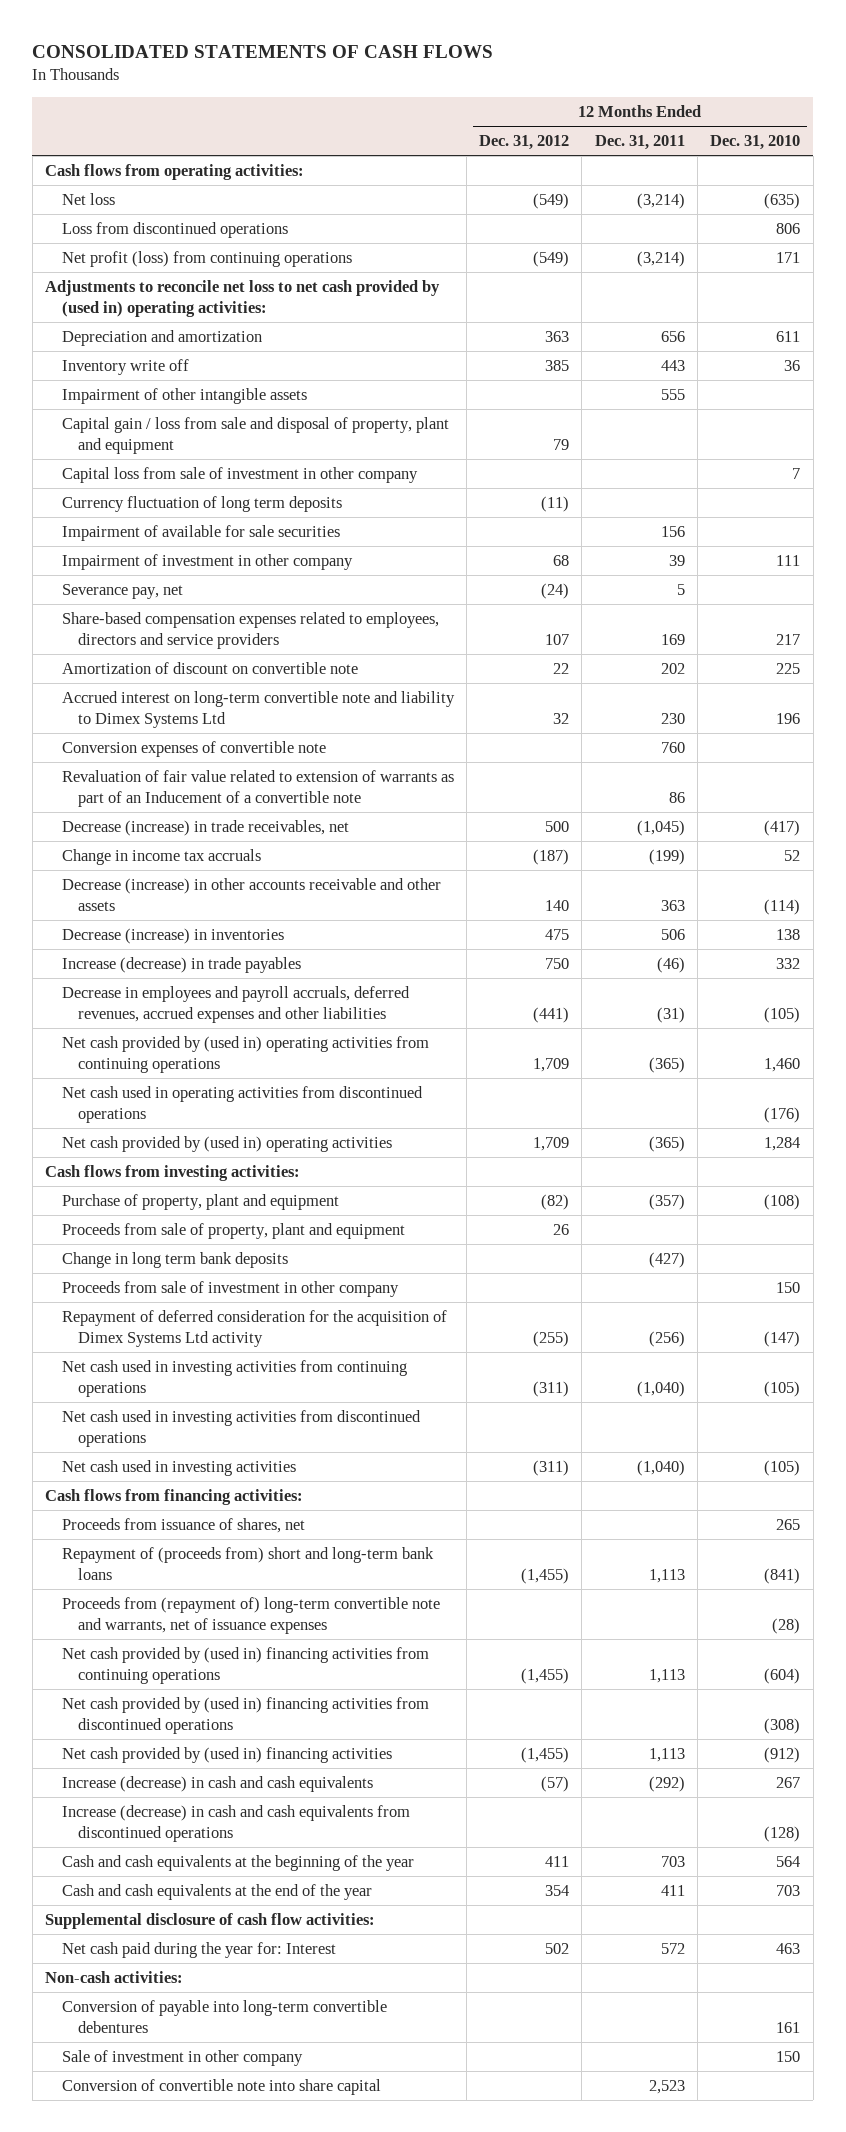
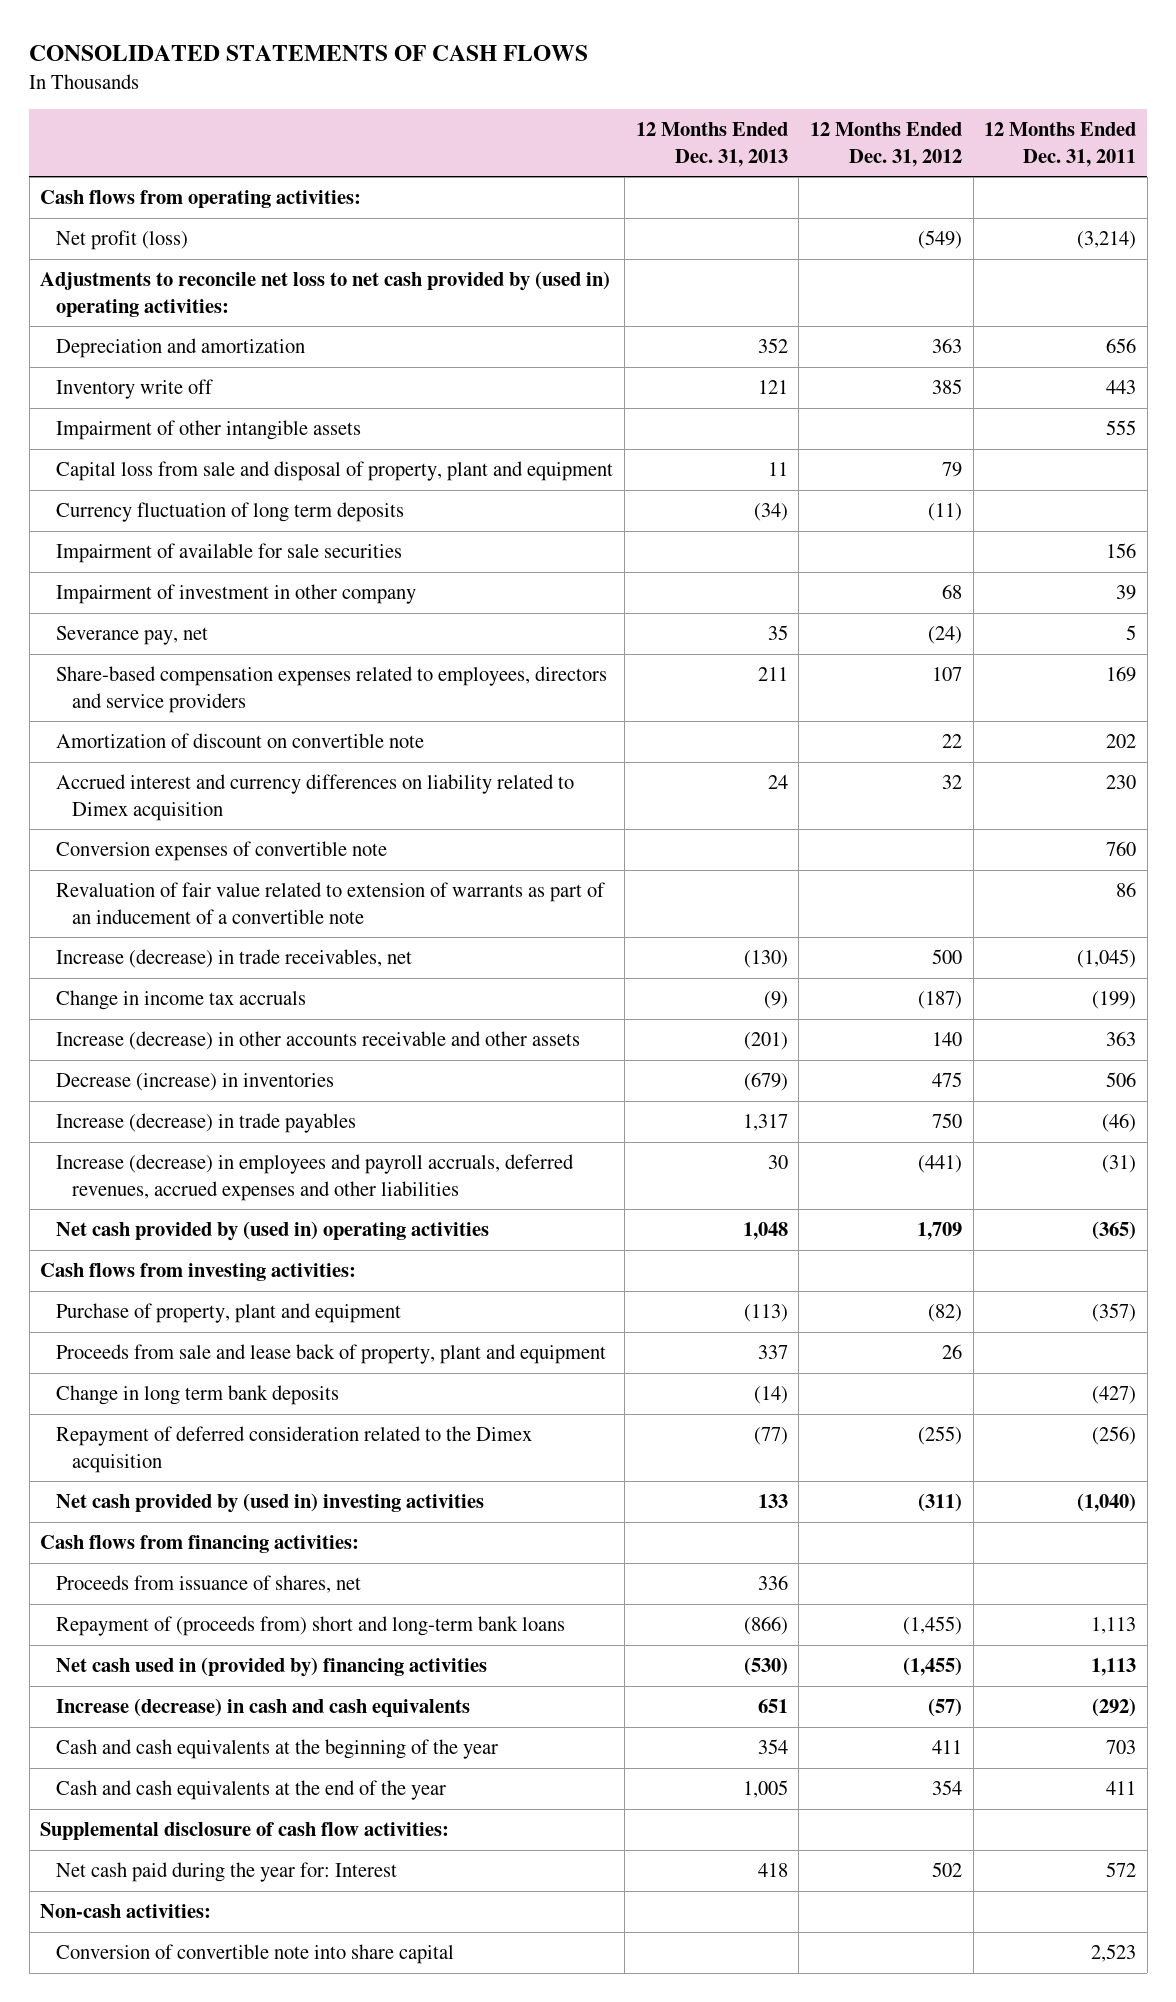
- | 12 Months Ended Dec. 31, 2012 | 12 Months Ended Dec. 31, 2011 | 12 Months Ended Dec. 31, 2010
+ | 12 Months Ended Dec. 31, 2013 | 12 Months Ended Dec. 31, 2012 | 12 Months Ended Dec. 31, 2011
- Net loss | (549) | (3,214) | (635)
- Loss from discontinued operations | | | 806
- Net profit (loss) from continuing operations | (549) | (3,214) | 171
+ Net profit (loss) | | (549) | (3,214)
- Capital gain / loss from sale and disposal of property, plant and equipment | 79 | |
- Capital loss from sale of investment in other company | | | 7
+ Capital loss from sale and disposal of property, plant and equipment | 11 | 79 |
- Accrued interest on long-term convertible note and liability to Dimex Systems Ltd | 32 | 230 | 196
+ Accrued interest and currency differences on liability related to Dimex acquisition | 24 | 32 | 230
- Revaluation of fair value related to extension of warrants as part of an Inducement of a convertible note | | 86 |
- Decrease (increase) in trade receivables, net | 500 | (1,045) | (417)
+ Revaluation of fair value related to extension of warrants as part of an inducement of a convertible note | | | 86
+ Increase (decrease) in trade receivables, net | (130) | 500 | (1,045)
- Decrease (increase) in other accounts receivable and other assets | 140 | 363 | (114)
+ Increase (decrease) in other accounts receivable and other assets | (201) | 140 | 363
- Decrease in employees and payroll accruals, deferred revenues, accrued expenses and other liabilities | (441) | (31) | (105)
- Net cash provided by (used in) operating activities from continuing operations | 1,709 | (365) | 1,460
- Net cash used in operating activities from discontinued operations | | | (176)
+ Increase (decrease) in employees and payroll accruals, deferred revenues, accrued expenses and other liabilities | 30 | (441) | (31)
- Proceeds from sale of property, plant and equipment | 26 | |
+ Proceeds from sale and lease back of property, plant and equipment | 337 | 26 |
- Proceeds from sale of investment in other company | | | 150
- Repayment of deferred consideration for the acquisition of Dimex Systems Ltd activity | (255) | (256) | (147)
- Net cash used in investing activities from continuing operations | (311) | (1,040) | (105)
- Net cash used in investing activities from discontinued operations
- Net cash used in investing activities | (311) | (1,040) | (105)
+ Repayment of deferred consideration related to the Dimex acquisition | (77) | (255) | (256)
+ Net cash provided by (used in) investing activities | 133 | (311) | (1,040)
- Proceeds from (repayment of) long-term convertible note and warrants, net of issuance expenses | | | (28)
- Net cash provided by (used in) financing activities from continuing operations | (1,455) | 1,113 | (604)
- Net cash provided by (used in) financing activities from discontinued operations | | | (308)
- Net cash provided by (used in) financing activities | (1,455) | 1,113 | (912)
+ Net cash used in (provided by) financing activities | (530) | (1,455) | 1,113
- Increase (decrease) in cash and cash equivalents from discontinued operations | | | (128)
- Conversion of payable into long-term convertible debentures | | | 161
- Sale of investment in other company | | | 150

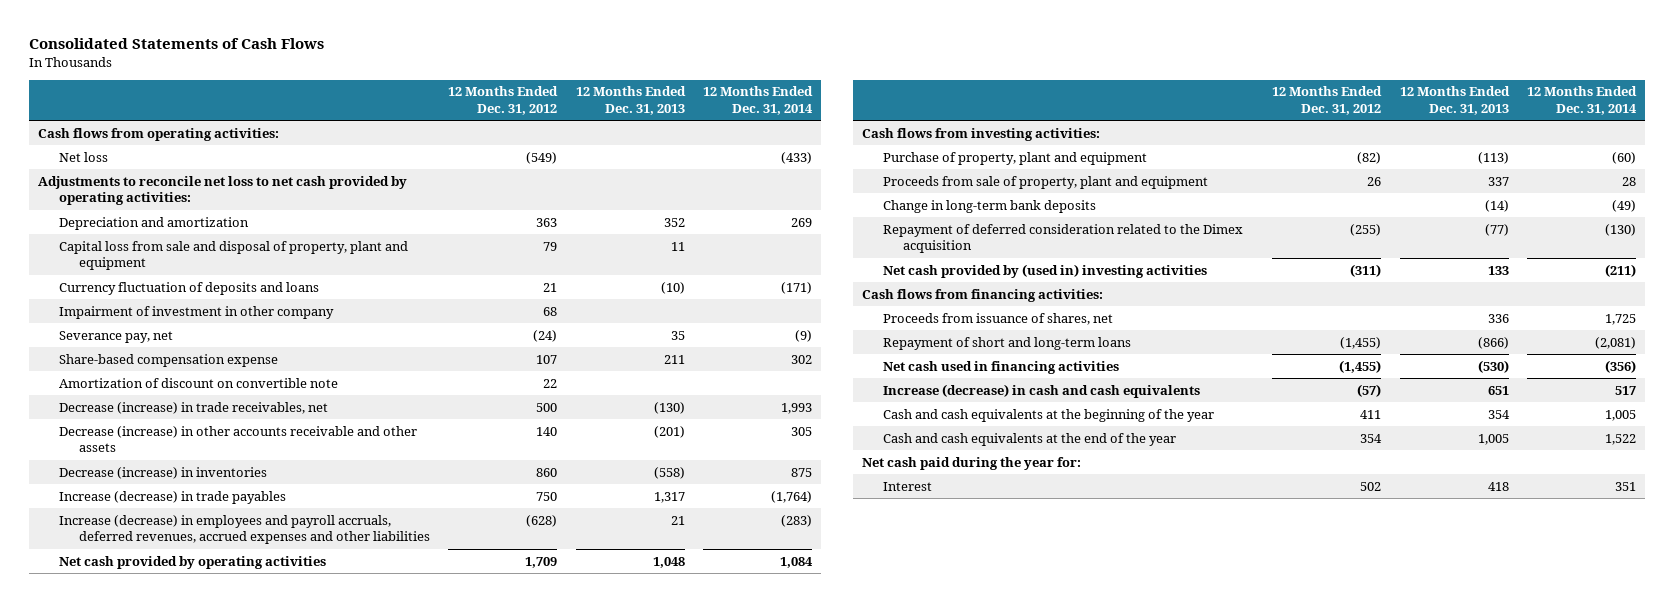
- CONSOLIDATED STATEMENTS OF CASH FLOWS
+ Consolidated Statements of Cash Flows
- | 12 Months Ended Dec. 31, 2013 | 12 Months Ended Dec. 31, 2012 | 12 Months Ended Dec. 31, 2011
+ | 12 Months Ended Dec. 31, 2012 | 12 Months Ended Dec. 31, 2013 | 12 Months Ended Dec. 31, 2014
- Net profit (loss) | | (549) | (3,214)
- Adjustments to reconcile net loss to net cash provided by (used in) operating activities:
+ Net loss | (549) | | (433)
+ Adjustments to reconcile net loss to net cash provided by operating activities:
- Inventory write off | 121 | 385 | 443
- Impairment of other intangible assets | | | 555
- Currency fluctuation of long term deposits | (34) | (11) |
- Impairment of available for sale securities | | | 156
+ Currency fluctuation of deposits and loans | 21 | (10) | (171)
- Share-based compensation expenses related to employees, directors and service providers | 211 | 107 | 169
+ Share-based compensation expense | 107 | 211 | 302
- Accrued interest and currency differences on liability related to Dimex acquisition | 24 | 32 | 230
- Conversion expenses of convertible note | | | 760
- Revaluation of fair value related to extension of warrants as part of an inducement of a convertible note | | | 86
- Increase (decrease) in trade receivables, net | (130) | 500 | (1,045)
- Change in income tax accruals | (9) | (187) | (199)
- Increase (decrease) in other accounts receivable and other assets | (201) | 140 | 363
- Decrease (increase) in inventories | (679) | 475 | 506
+ Decrease (increase) in trade receivables, net | 500 | (130) | 1,993
+ Decrease (increase) in other accounts receivable and other assets | 140 | (201) | 305
+ Decrease (increase) in inventories | 860 | (558) | 875
- Increase (decrease) in employees and payroll accruals, deferred revenues, accrued expenses and other liabilities | 30 | (441) | (31)
- Net cash provided by (used in) operating activities | 1,048 | 1,709 | (365)
+ Increase (decrease) in employees and payroll accruals, deferred revenues, accrued expenses and other liabilities | (628) | 21 | (283)
+ Net cash provided by operating activities | 1,709 | 1,048 | 1,084
- Proceeds from sale and lease back of property, plant and equipment | 337 | 26 |
- Change in long term bank deposits | (14) | | (427)
+ Proceeds from sale of property, plant and equipment | 26 | 337 | 28
+ Change in long-term bank deposits | | (14) | (49)
- Repayment of (proceeds from) short and long-term bank loans | (866) | (1,455) | 1,113
- Net cash used in (provided by) financing activities | (530) | (1,455) | 1,113
+ Repayment of short and long-term loans | (1,455) | (866) | (2,081)
+ Net cash used in financing activities | (1,455) | (530) | (356)
- Supplemental disclosure of cash flow activities:
- Net cash paid during the year for: Interest | 418 | 502 | 572
- Non-cash activities:
- Conversion of convertible note into share capital | | | 2,523
+ Net cash paid during the year for:
+ Interest | 502 | 418 | 351

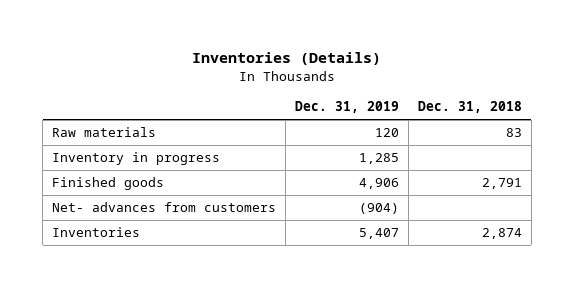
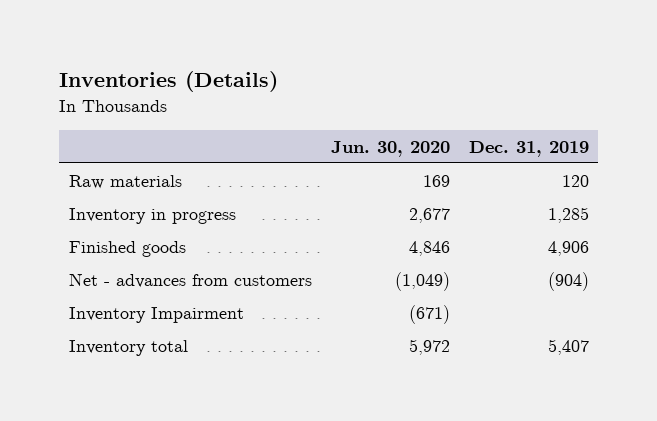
- | Dec. 31, 2019 | Dec. 31, 2018
+ | Jun. 30, 2020 | Dec. 31, 2019
- Net- advances from customers | (904) |
- Inventories | 5,407 | 2,874
+ Net - advances from customers | (1,049) | (904)
+ Inventory Impairment | (671) |
+ Inventory total | 5,972 | 5,407

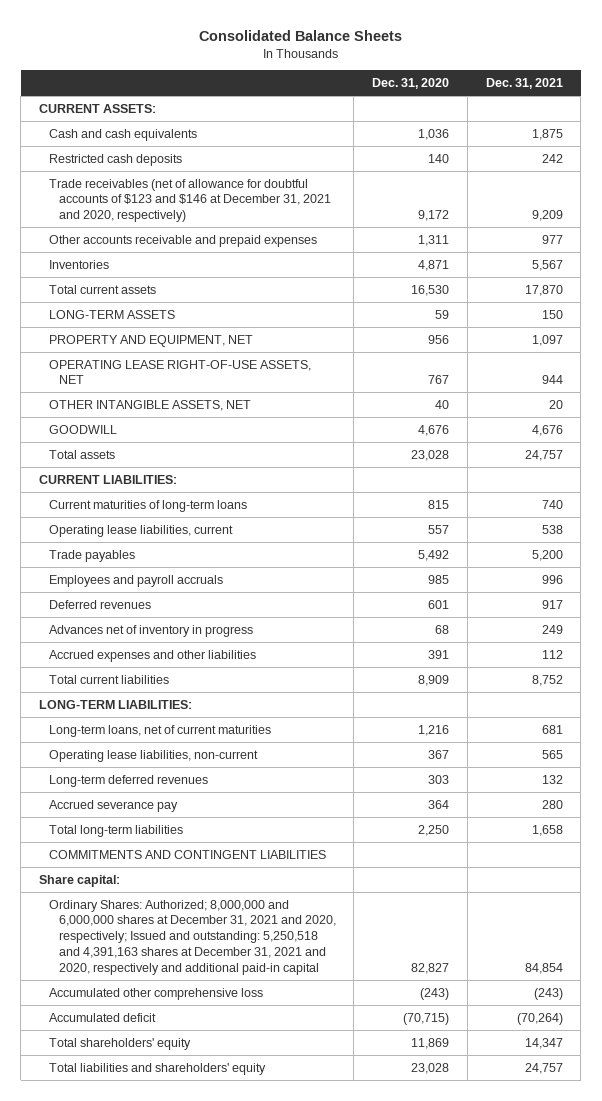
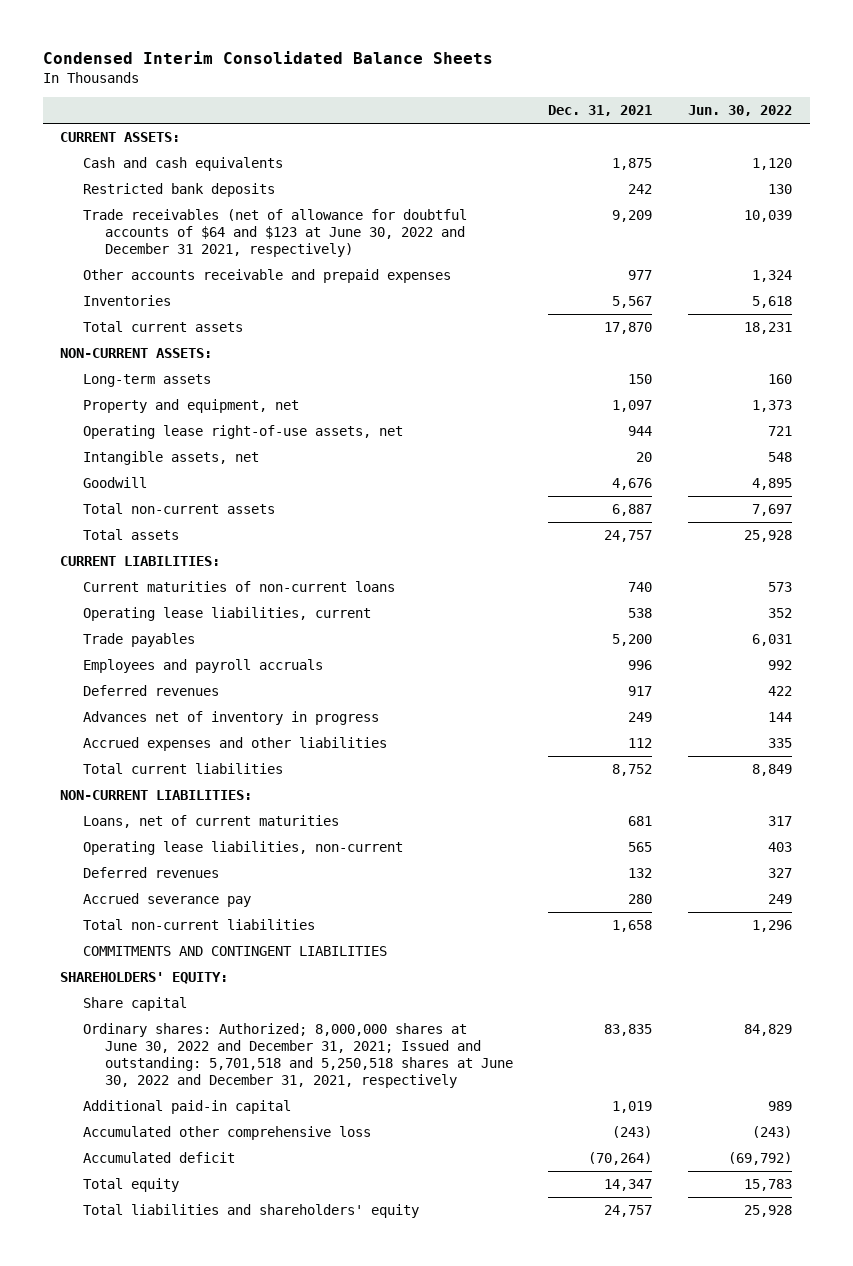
- Consolidated Balance Sheets
+ Condensed Interim Consolidated Balance Sheets
- | Dec. 31, 2020 | Dec. 31, 2021
+ | Dec. 31, 2021 | Jun. 30, 2022
- Restricted cash deposits | 140 | 242
- Trade receivables (net of allowance for doubtful accounts of $123 and $146 at December 31, 2021 and 2020, respectively) | 9,172 | 9,209
+ Restricted bank deposits | 242 | 130
+ Trade receivables (net of allowance for doubtful accounts of $64 and $123 at June 30, 2022 and December 31 2021, respectively) | 9,209 | 10,039
- LONG-TERM ASSETS | 59 | 150
- PROPERTY AND EQUIPMENT, NET | 956 | 1,097
- OPERATING LEASE RIGHT-OF-USE ASSETS, NET | 767 | 944
- OTHER INTANGIBLE ASSETS, NET | 40 | 20
- GOODWILL | 4,676 | 4,676
+ NON-CURRENT ASSETS:
+ Long-term assets | 150 | 160
+ Property and equipment, net | 1,097 | 1,373
+ Operating lease right-of-use assets, net | 944 | 721
+ Intangible assets, net | 20 | 548
+ Goodwill | 4,676 | 4,895
+ Total non-current assets | 6,887 | 7,697
- Current maturities of long-term loans | 815 | 740
+ Current maturities of non-current loans | 740 | 573
- LONG-TERM LIABILITIES:
- Long-term loans, net of current maturities | 1,216 | 681
+ NON-CURRENT LIABILITIES:
+ Loans, net of current maturities | 681 | 317
- Long-term deferred revenues | 303 | 132
+ Deferred revenues | 132 | 327
- Total long-term liabilities | 2,250 | 1,658
+ Total non-current liabilities | 1,658 | 1,296
- Share capital:
- Ordinary Shares: Authorized; 8,000,000 and 6,000,000 shares at December 31, 2021 and 2020, respectively; Issued and outstanding: 5,250,518 and 4,391,163 shares at December 31, 2021 and 2020, respectively and additional paid-in capital | 82,827 | 84,854
+ SHAREHOLDERS' EQUITY:
+ Share capital
+ Ordinary shares: Authorized; 8,000,000 shares at June 30, 2022 and December 31, 2021; Issued and outstanding: 5,701,518 and 5,250,518 shares at June 30, 2022 and December 31, 2021, respectively | 83,835 | 84,829
+ Additional paid-in capital | 1,019 | 989
- Total shareholders' equity | 11,869 | 14,347
+ Total equity | 14,347 | 15,783

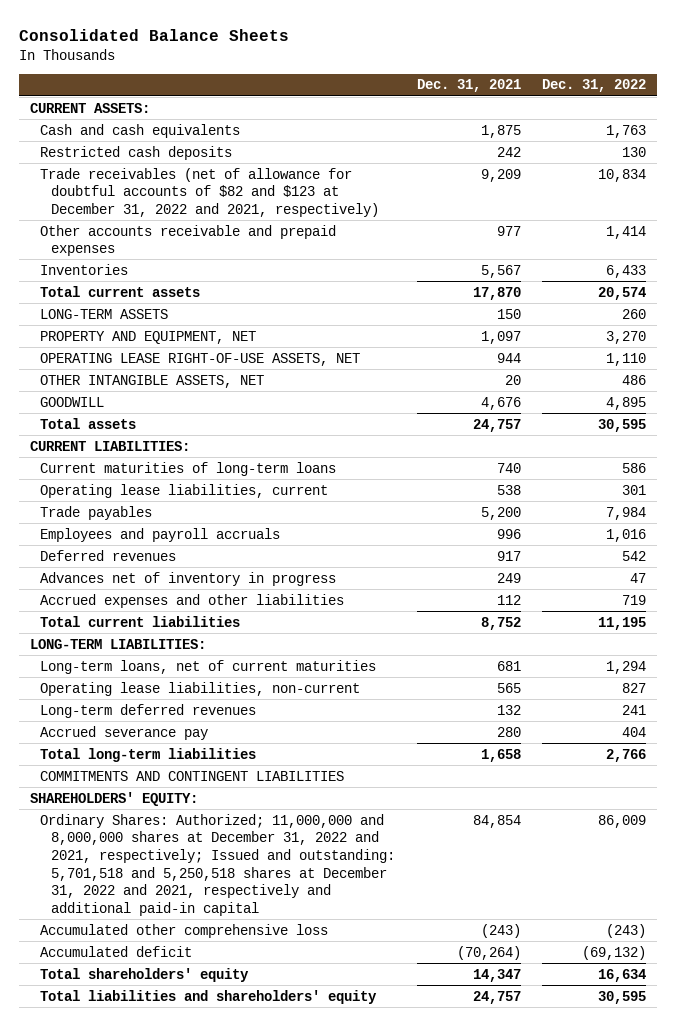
- Condensed Interim Consolidated Balance Sheets
+ Consolidated Balance Sheets
- | Dec. 31, 2021 | Jun. 30, 2022
+ | Dec. 31, 2021 | Dec. 31, 2022
- Restricted bank deposits | 242 | 130
- Trade receivables (net of allowance for doubtful accounts of $64 and $123 at June 30, 2022 and December 31 2021, respectively) | 9,209 | 10,039
+ Restricted cash deposits | 242 | 130
+ Trade receivables (net of allowance for doubtful accounts of $82 and $123 at December 31, 2022 and 2021, respectively) | 9,209 | 10,834
- NON-CURRENT ASSETS:
- Long-term assets | 150 | 160
- Property and equipment, net | 1,097 | 1,373
- Operating lease right-of-use assets, net | 944 | 721
- Intangible assets, net | 20 | 548
- Goodwill | 4,676 | 4,895
- Total non-current assets | 6,887 | 7,697
+ LONG-TERM ASSETS | 150 | 260
+ PROPERTY AND EQUIPMENT, NET | 1,097 | 3,270
+ OPERATING LEASE RIGHT-OF-USE ASSETS, NET | 944 | 1,110
+ OTHER INTANGIBLE ASSETS, NET | 20 | 486
+ GOODWILL | 4,676 | 4,895
- Current maturities of non-current loans | 740 | 573
+ Current maturities of long-term loans | 740 | 586
- NON-CURRENT LIABILITIES:
- Loans, net of current maturities | 681 | 317
+ LONG-TERM LIABILITIES:
+ Long-term loans, net of current maturities | 681 | 1,294
- Deferred revenues | 132 | 327
+ Long-term deferred revenues | 132 | 241
- Total non-current liabilities | 1,658 | 1,296
+ Total long-term liabilities | 1,658 | 2,766
- Share capital
- Ordinary shares: Authorized; 8,000,000 shares at June 30, 2022 and December 31, 2021; Issued and outstanding: 5,701,518 and 5,250,518 shares at June 30, 2022 and December 31, 2021, respectively | 83,835 | 84,829
- Additional paid-in capital | 1,019 | 989
+ Ordinary Shares: Authorized; 11,000,000 and 8,000,000 shares at December 31, 2022 and 2021, respectively; Issued and outstanding: 5,701,518 and 5,250,518 shares at December 31, 2022 and 2021, respectively and additional paid-in capital | 84,854 | 86,009
- Total equity | 14,347 | 15,783
+ Total shareholders' equity | 14,347 | 16,634

